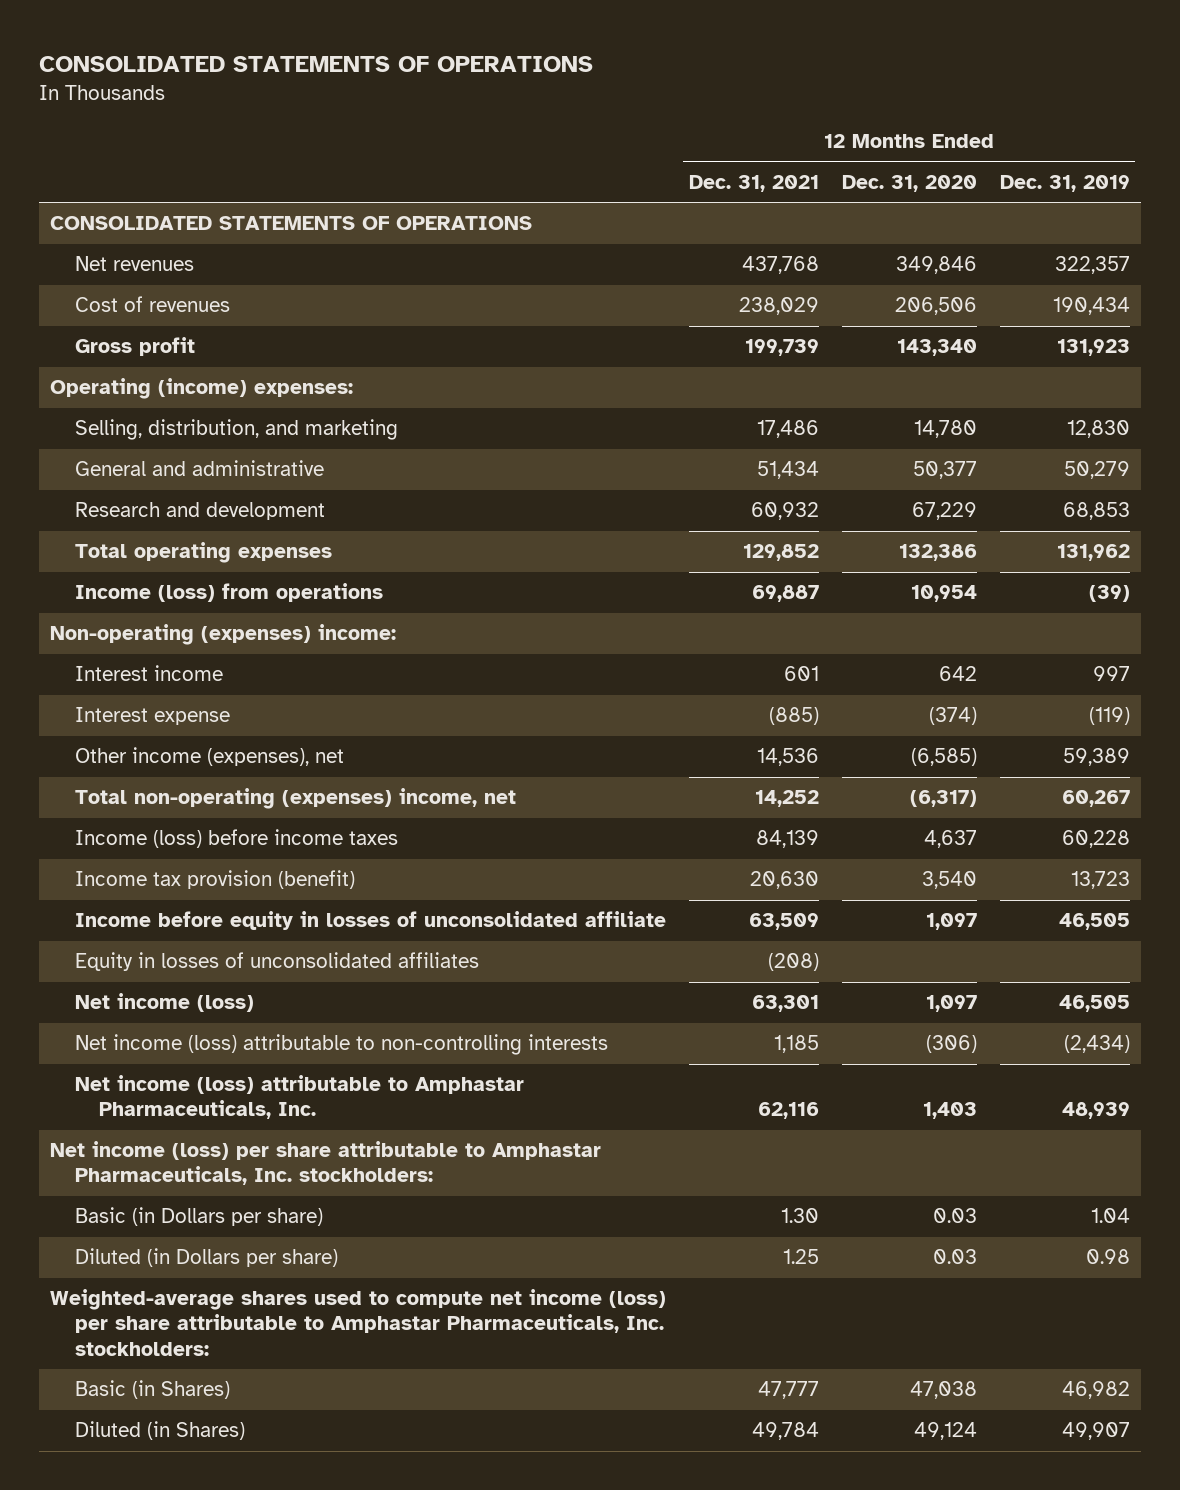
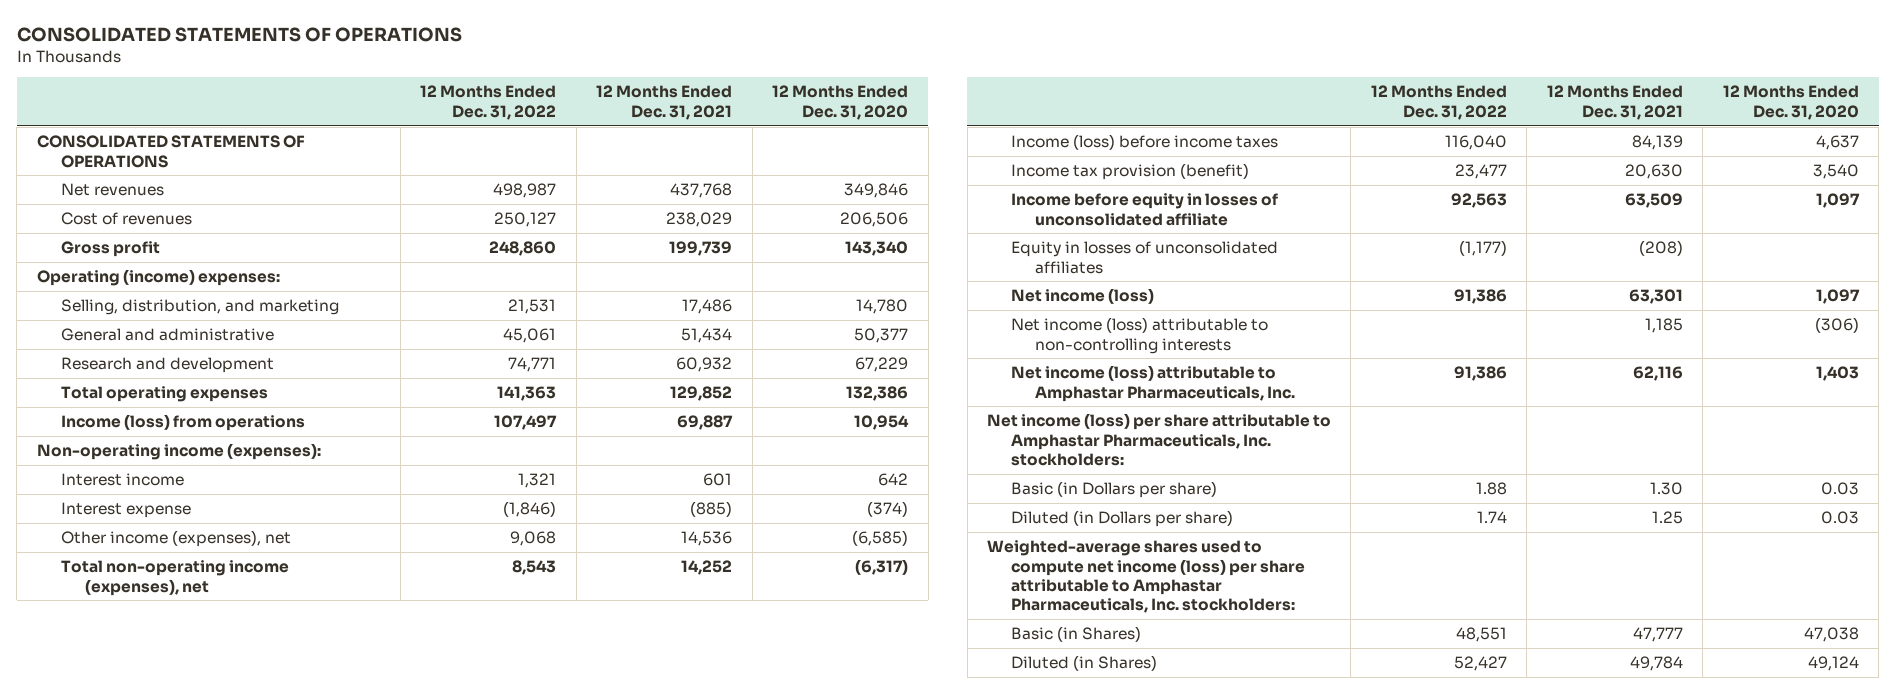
- | 12 Months Ended Dec. 31, 2021 | 12 Months Ended Dec. 31, 2020 | 12 Months Ended Dec. 31, 2019
+ | 12 Months Ended Dec. 31, 2022 | 12 Months Ended Dec. 31, 2021 | 12 Months Ended Dec. 31, 2020
- Non-operating (expenses) income:
+ Non-operating income (expenses):
- Total non-operating (expenses) income, net | 14,252 | (6,317) | 60,267
+ Total non-operating income (expenses), net | 8,543 | 14,252 | (6,317)

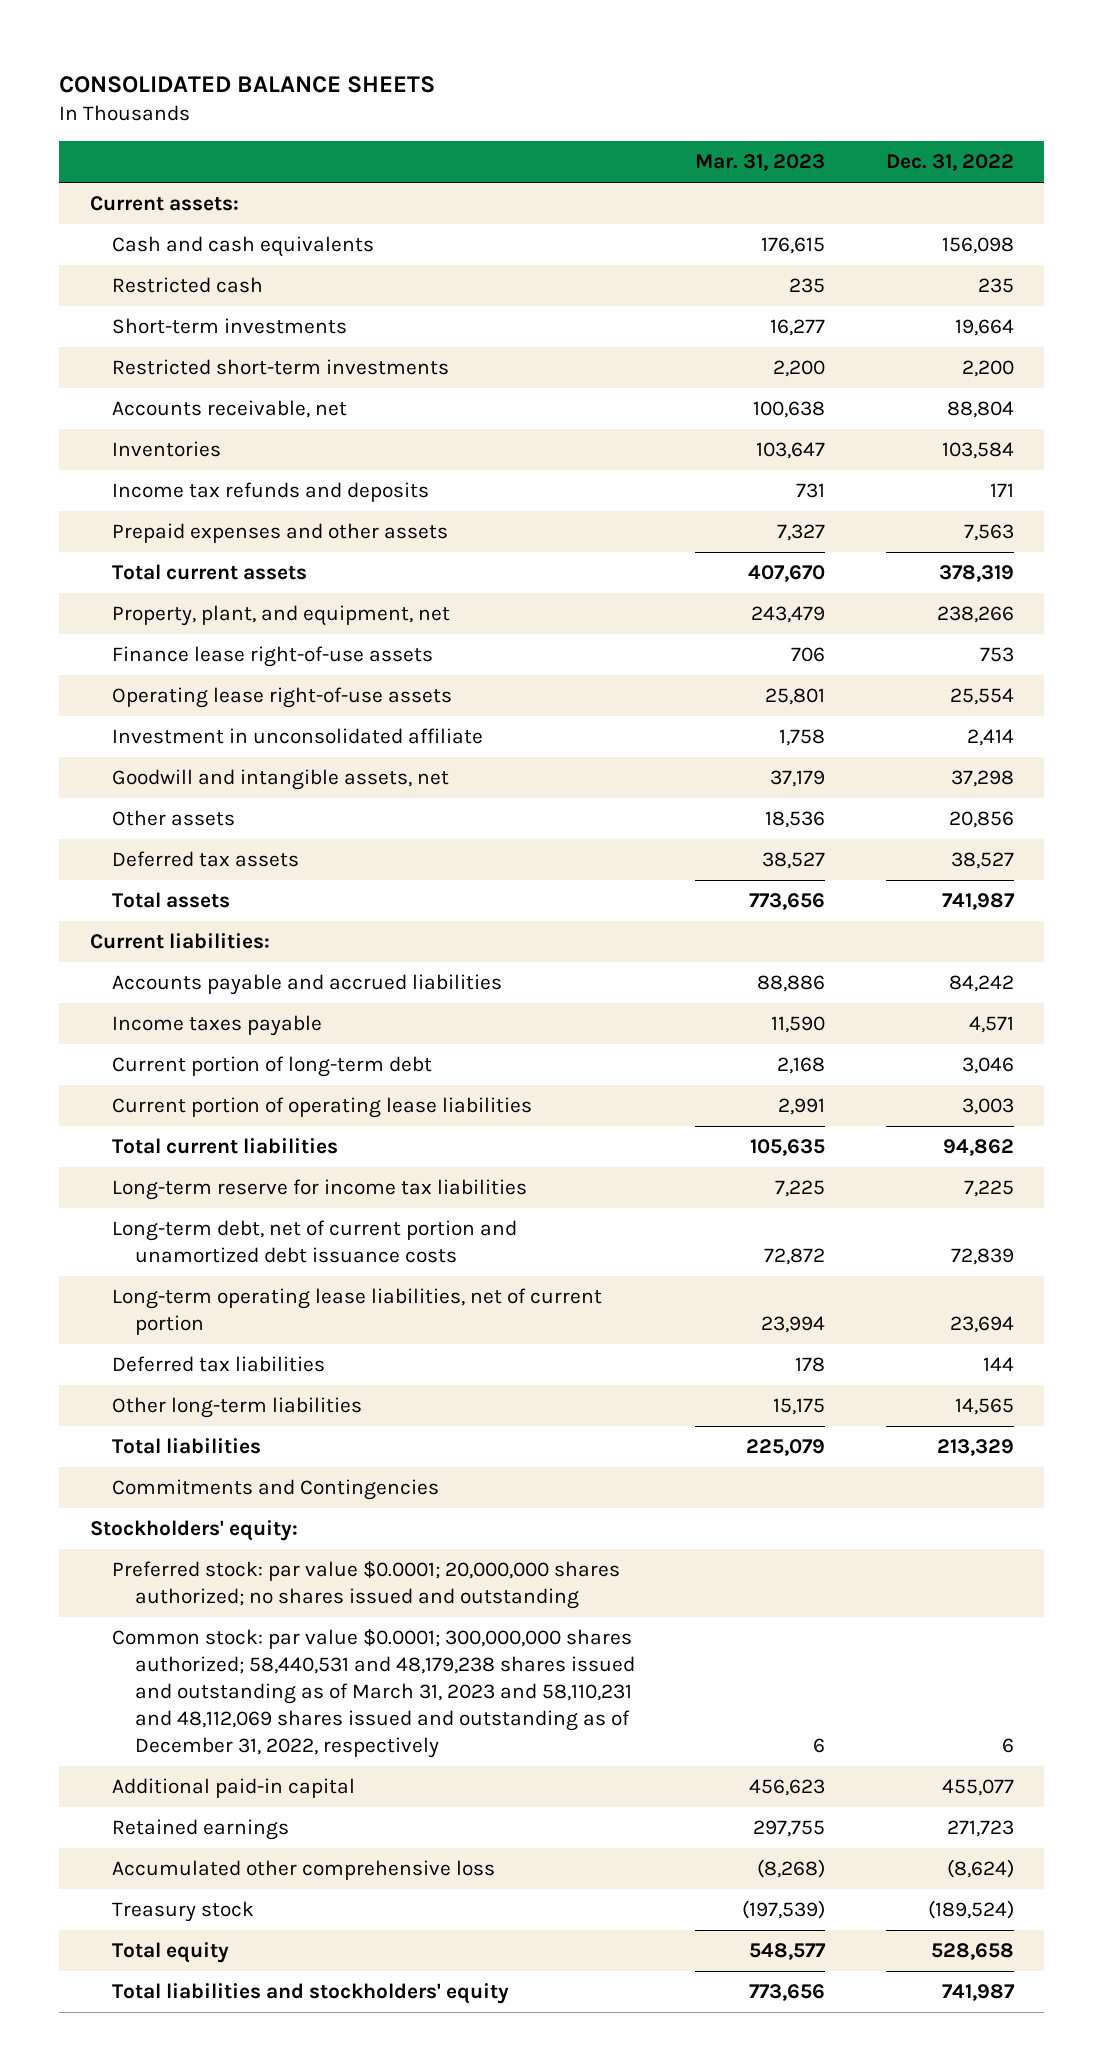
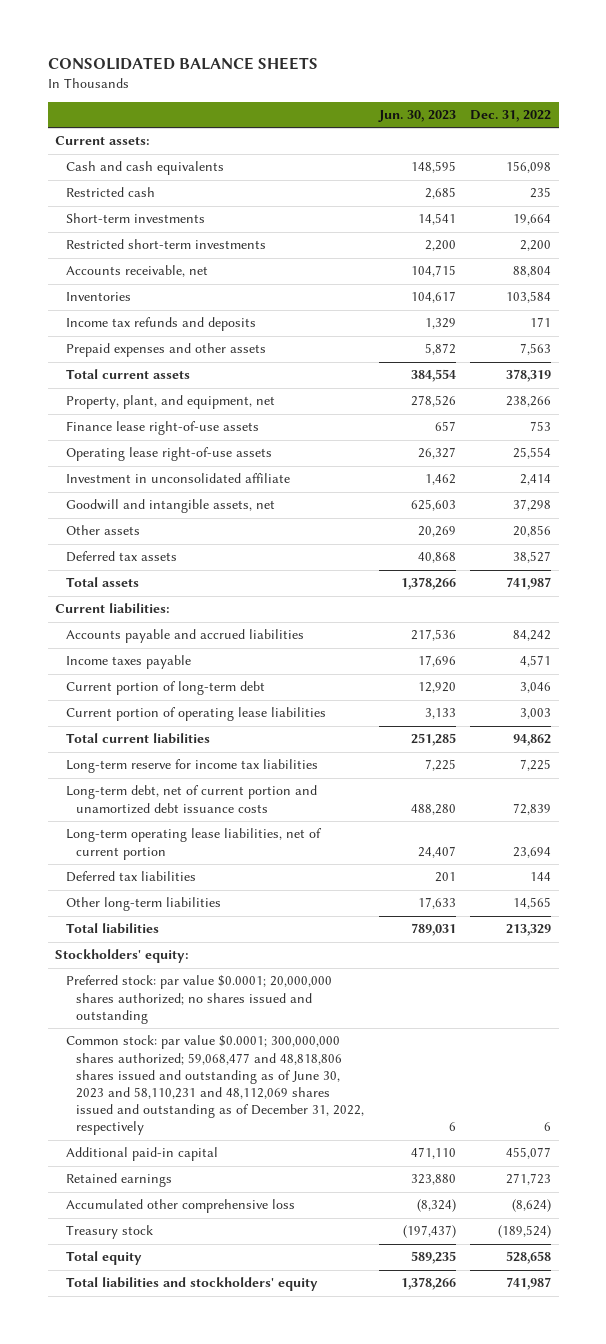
- | Mar. 31, 2023 | Dec. 31, 2022
+ | Jun. 30, 2023 | Dec. 31, 2022
- Commitments and Contingencies
- Common stock: par value $0.0001; 300,000,000 shares authorized; 58,440,531 and 48,179,238 shares issued and outstanding as of March 31, 2023 and 58,110,231 and 48,112,069 shares issued and outstanding as of December 31, 2022, respectively | 6 | 6
+ Common stock: par value $0.0001; 300,000,000 shares authorized; 59,068,477 and 48,818,806 shares issued and outstanding as of June 30, 2023 and 58,110,231 and 48,112,069 shares issued and outstanding as of December 31, 2022, respectively | 6 | 6

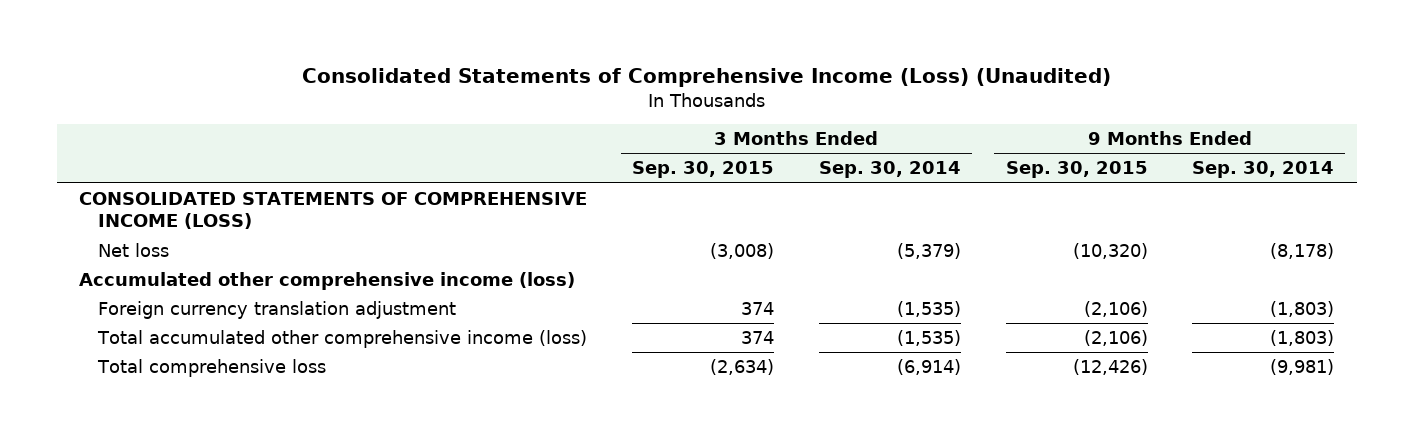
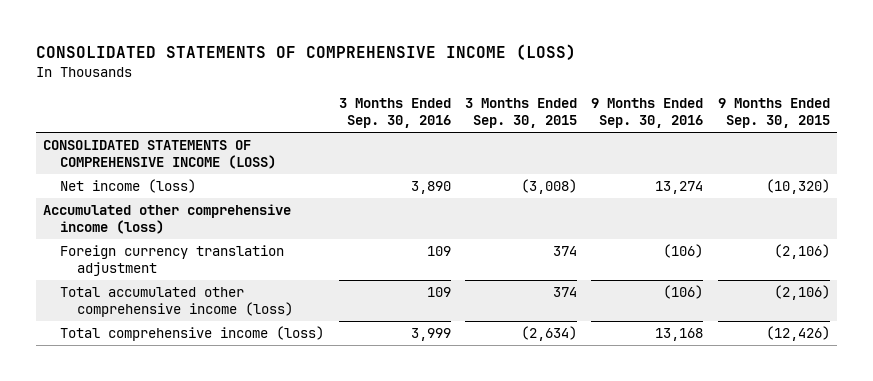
- Consolidated Statements of Comprehensive Income (Loss) (Unaudited)
+ CONSOLIDATED STATEMENTS OF COMPREHENSIVE INCOME (LOSS)
- | 3 Months Ended Sep. 30, 2015 | 3 Months Ended Sep. 30, 2014 | 9 Months Ended Sep. 30, 2015 | 9 Months Ended Sep. 30, 2014
+ | 3 Months Ended Sep. 30, 2016 | 3 Months Ended Sep. 30, 2015 | 9 Months Ended Sep. 30, 2016 | 9 Months Ended Sep. 30, 2015
- Net loss | (3,008) | (5,379) | (10,320) | (8,178)
+ Net income (loss) | 3,890 | (3,008) | 13,274 | (10,320)
- Total comprehensive loss | (2,634) | (6,914) | (12,426) | (9,981)
+ Total comprehensive income (loss) | 3,999 | (2,634) | 13,168 | (12,426)

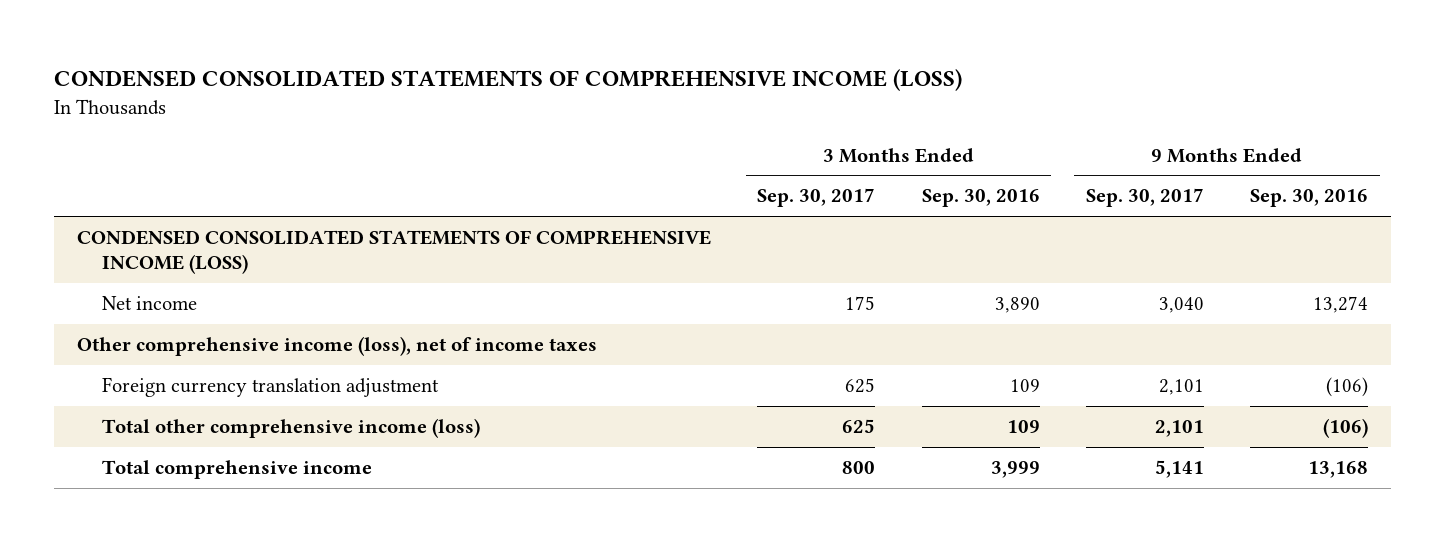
- CONSOLIDATED STATEMENTS OF COMPREHENSIVE INCOME (LOSS)
+ CONDENSED CONSOLIDATED STATEMENTS OF COMPREHENSIVE INCOME (LOSS)
- | 3 Months Ended Sep. 30, 2016 | 3 Months Ended Sep. 30, 2015 | 9 Months Ended Sep. 30, 2016 | 9 Months Ended Sep. 30, 2015
+ | 3 Months Ended Sep. 30, 2017 | 3 Months Ended Sep. 30, 2016 | 9 Months Ended Sep. 30, 2017 | 9 Months Ended Sep. 30, 2016
- CONSOLIDATED STATEMENTS OF COMPREHENSIVE INCOME (LOSS)
- Net income (loss) | 3,890 | (3,008) | 13,274 | (10,320)
- Accumulated other comprehensive income (loss)
+ CONDENSED CONSOLIDATED STATEMENTS OF COMPREHENSIVE INCOME (LOSS)
+ Net income | 175 | 3,890 | 3,040 | 13,274
+ Other comprehensive income (loss), net of income taxes
- Total accumulated other comprehensive income (loss) | 109 | 374 | (106) | (2,106)
- Total comprehensive income (loss) | 3,999 | (2,634) | 13,168 | (12,426)
+ Total other comprehensive income (loss) | 625 | 109 | 2,101 | (106)
+ Total comprehensive income | 800 | 3,999 | 5,141 | 13,168

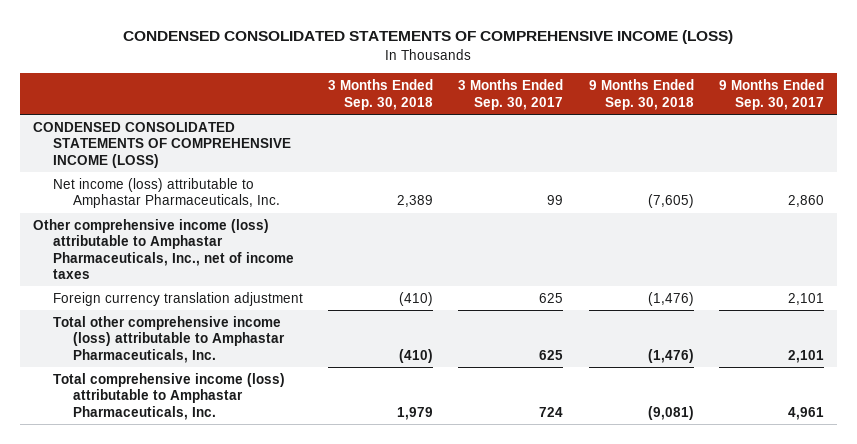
- | 3 Months Ended Sep. 30, 2017 | 3 Months Ended Sep. 30, 2016 | 9 Months Ended Sep. 30, 2017 | 9 Months Ended Sep. 30, 2016
+ | 3 Months Ended Sep. 30, 2018 | 3 Months Ended Sep. 30, 2017 | 9 Months Ended Sep. 30, 2018 | 9 Months Ended Sep. 30, 2017
- Net income | 175 | 3,890 | 3,040 | 13,274
- Other comprehensive income (loss), net of income taxes
+ Net income (loss) attributable to Amphastar Pharmaceuticals, Inc. | 2,389 | 99 | (7,605) | 2,860
+ Other comprehensive income (loss) attributable to Amphastar Pharmaceuticals, Inc., net of income taxes
- Total other comprehensive income (loss) | 625 | 109 | 2,101 | (106)
- Total comprehensive income | 800 | 3,999 | 5,141 | 13,168
+ Total other comprehensive income (loss) attributable to Amphastar Pharmaceuticals, Inc. | (410) | 625 | (1,476) | 2,101
+ Total comprehensive income (loss) attributable to Amphastar Pharmaceuticals, Inc. | 1,979 | 724 | (9,081) | 4,961

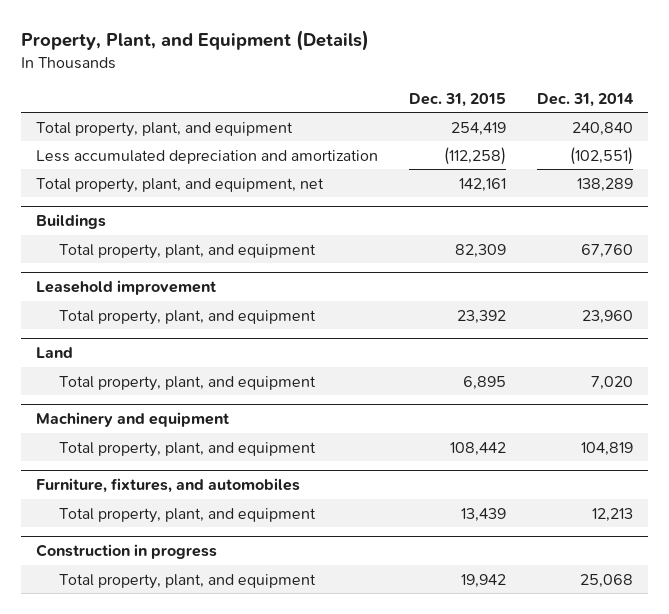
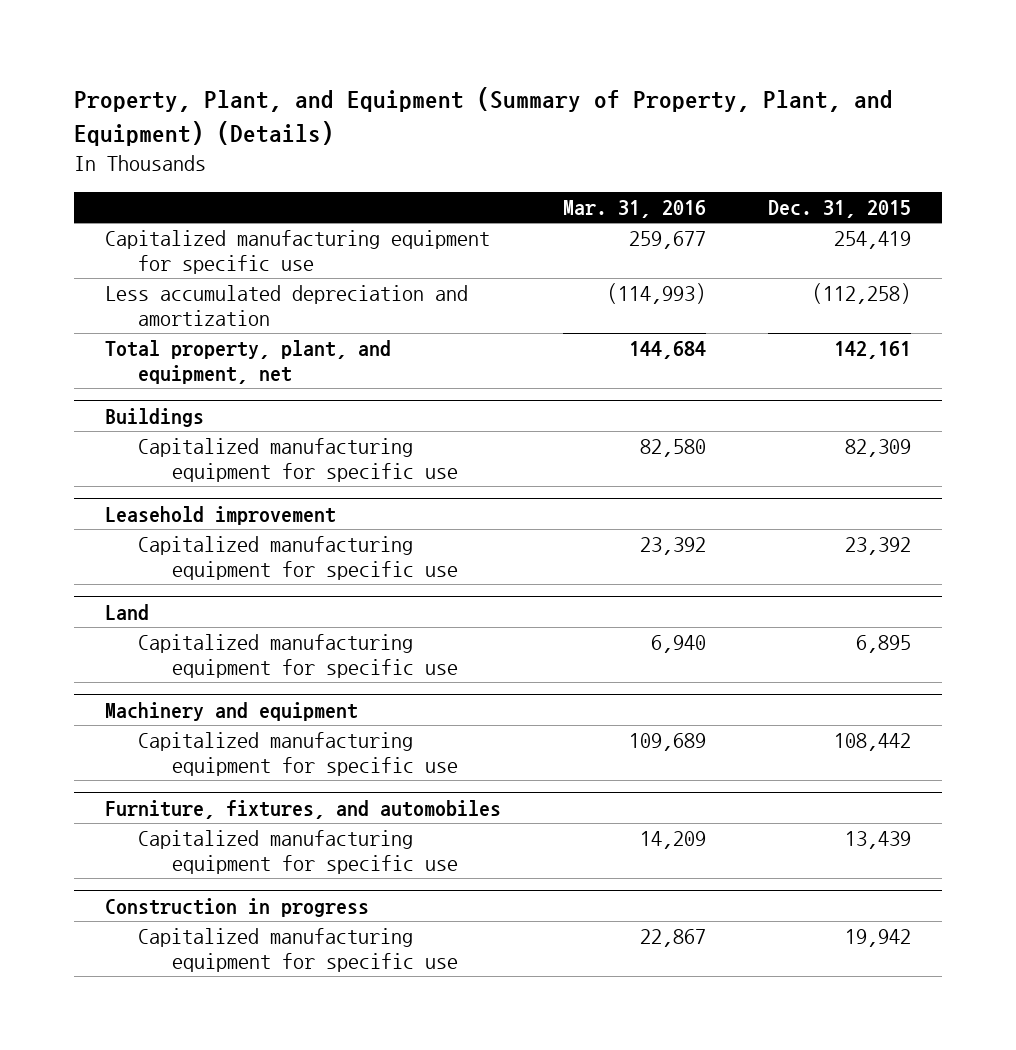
- Property, Plant, and Equipment (Details)
+ Property, Plant, and Equipment (Summary of Property, Plant, and Equipment) (Details)
- | Dec. 31, 2015 | Dec. 31, 2014
+ | Mar. 31, 2016 | Dec. 31, 2015
- Total property, plant, and equipment | 254,419 | 240,840
+ Capitalized manufacturing equipment for specific use | 259,677 | 254,419
@ Buildings
- Total property, plant, and equipment | 82,309 | 67,760
+ Capitalized manufacturing equipment for specific use | 82,580 | 82,309
@ Leasehold improvement
- Total property, plant, and equipment | 23,392 | 23,960
+ Capitalized manufacturing equipment for specific use | 23,392 | 23,392
@ Land
- Total property, plant, and equipment | 6,895 | 7,020
+ Capitalized manufacturing equipment for specific use | 6,940 | 6,895
@ Machinery and equipment
- Total property, plant, and equipment | 108,442 | 104,819
+ Capitalized manufacturing equipment for specific use | 109,689 | 108,442
@ Furniture, fixtures, and automobiles
- Total property, plant, and equipment | 13,439 | 12,213
+ Capitalized manufacturing equipment for specific use | 14,209 | 13,439
@ Construction in progress
- Total property, plant, and equipment | 19,942 | 25,068
+ Capitalized manufacturing equipment for specific use | 22,867 | 19,942

